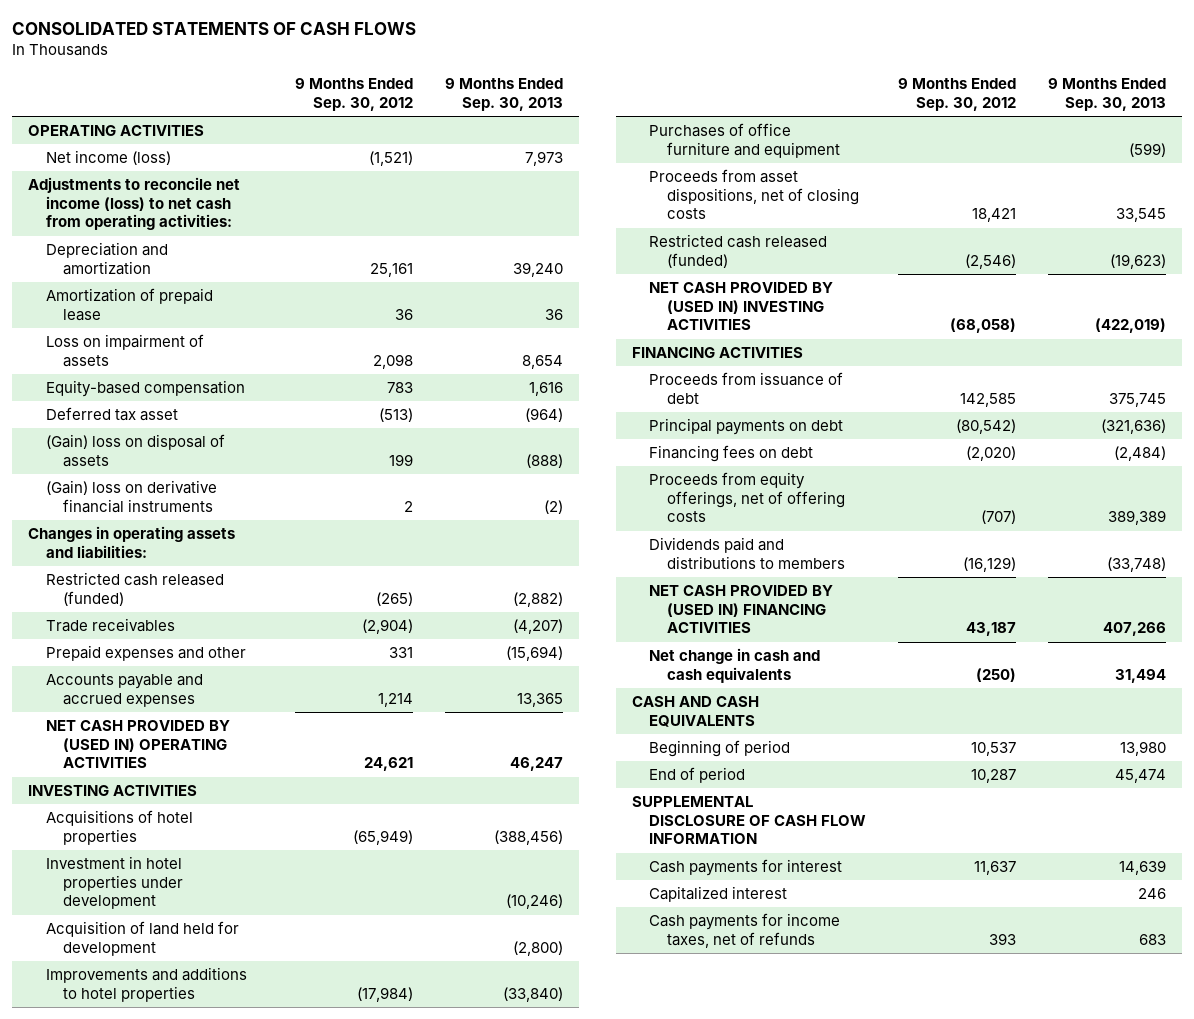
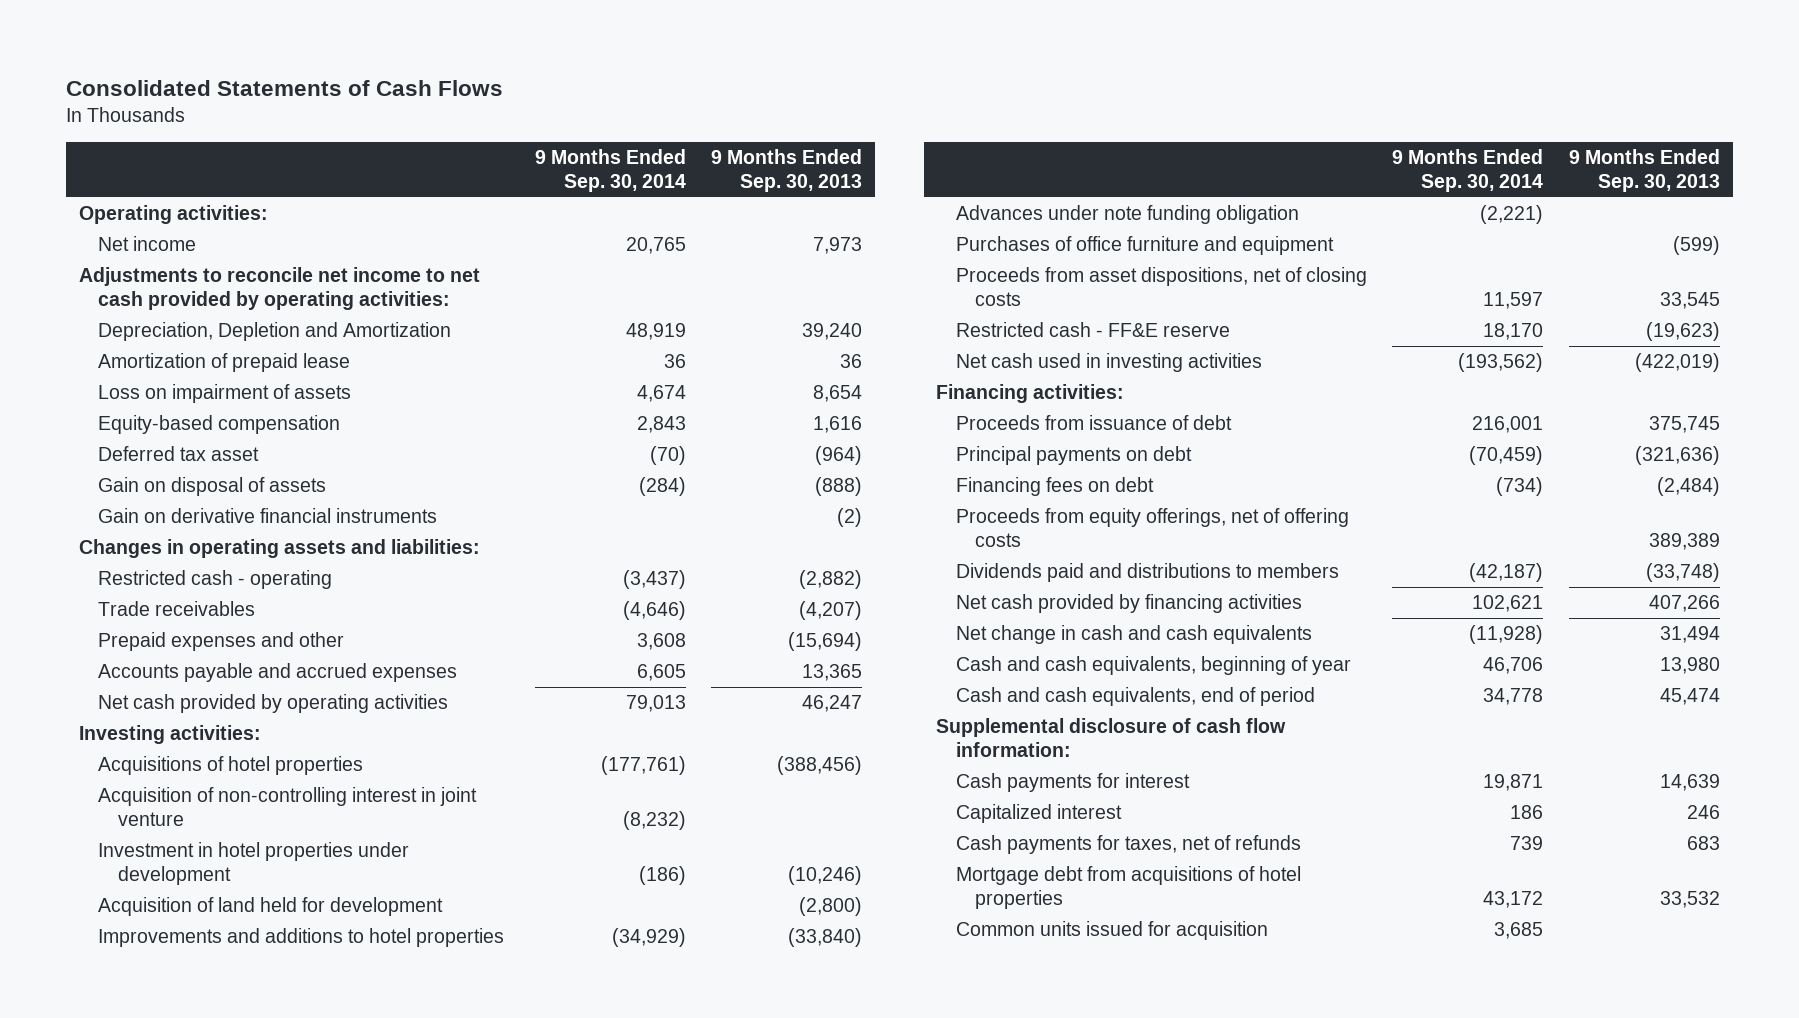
- CONSOLIDATED STATEMENTS OF CASH FLOWS
+ Consolidated Statements of Cash Flows
- | 9 Months Ended Sep. 30, 2012 | 9 Months Ended Sep. 30, 2013
+ | 9 Months Ended Sep. 30, 2014 | 9 Months Ended Sep. 30, 2013
- OPERATING ACTIVITIES
- Net income (loss) | (1,521) | 7,973
- Adjustments to reconcile net income (loss) to net cash from operating activities:
- Depreciation and amortization | 25,161 | 39,240
+ Operating activities:
+ Net income | 20,765 | 7,973
+ Adjustments to reconcile net income to net cash provided by operating activities:
+ Depreciation, Depletion and Amortization | 48,919 | 39,240
- (Gain) loss on disposal of assets | 199 | (888)
- (Gain) loss on derivative financial instruments | 2 | (2)
+ Gain on disposal of assets | (284) | (888)
+ Gain on derivative financial instruments | | (2)
- Restricted cash released (funded) | (265) | (2,882)
+ Restricted cash - operating | (3,437) | (2,882)
- NET CASH PROVIDED BY (USED IN) OPERATING ACTIVITIES | 24,621 | 46,247
- INVESTING ACTIVITIES
+ Net cash provided by operating activities | 79,013 | 46,247
+ Investing activities:
+ Acquisition of non-controlling interest in joint venture | (8,232) |
+ Advances under note funding obligation | (2,221) |
- Restricted cash released (funded) | (2,546) | (19,623)
- NET CASH PROVIDED BY (USED IN) INVESTING ACTIVITIES | (68,058) | (422,019)
- FINANCING ACTIVITIES
+ Restricted cash - FF&E reserve | 18,170 | (19,623)
+ Net cash used in investing activities | (193,562) | (422,019)
+ Financing activities:
- NET CASH PROVIDED BY (USED IN) FINANCING ACTIVITIES | 43,187 | 407,266
+ Net cash provided by financing activities | 102,621 | 407,266
- CASH AND CASH EQUIVALENTS
- Beginning of period | 10,537 | 13,980
- End of period | 10,287 | 45,474
- SUPPLEMENTAL DISCLOSURE OF CASH FLOW INFORMATION
+ Cash and cash equivalents, beginning of year | 46,706 | 13,980
+ Cash and cash equivalents, end of period | 34,778 | 45,474
+ Supplemental disclosure of cash flow information:
- Cash payments for income taxes, net of refunds | 393 | 683
+ Cash payments for taxes, net of refunds | 739 | 683
+ Mortgage debt from acquisitions of hotel properties | 43,172 | 33,532
+ Common units issued for acquisition | 3,685 |

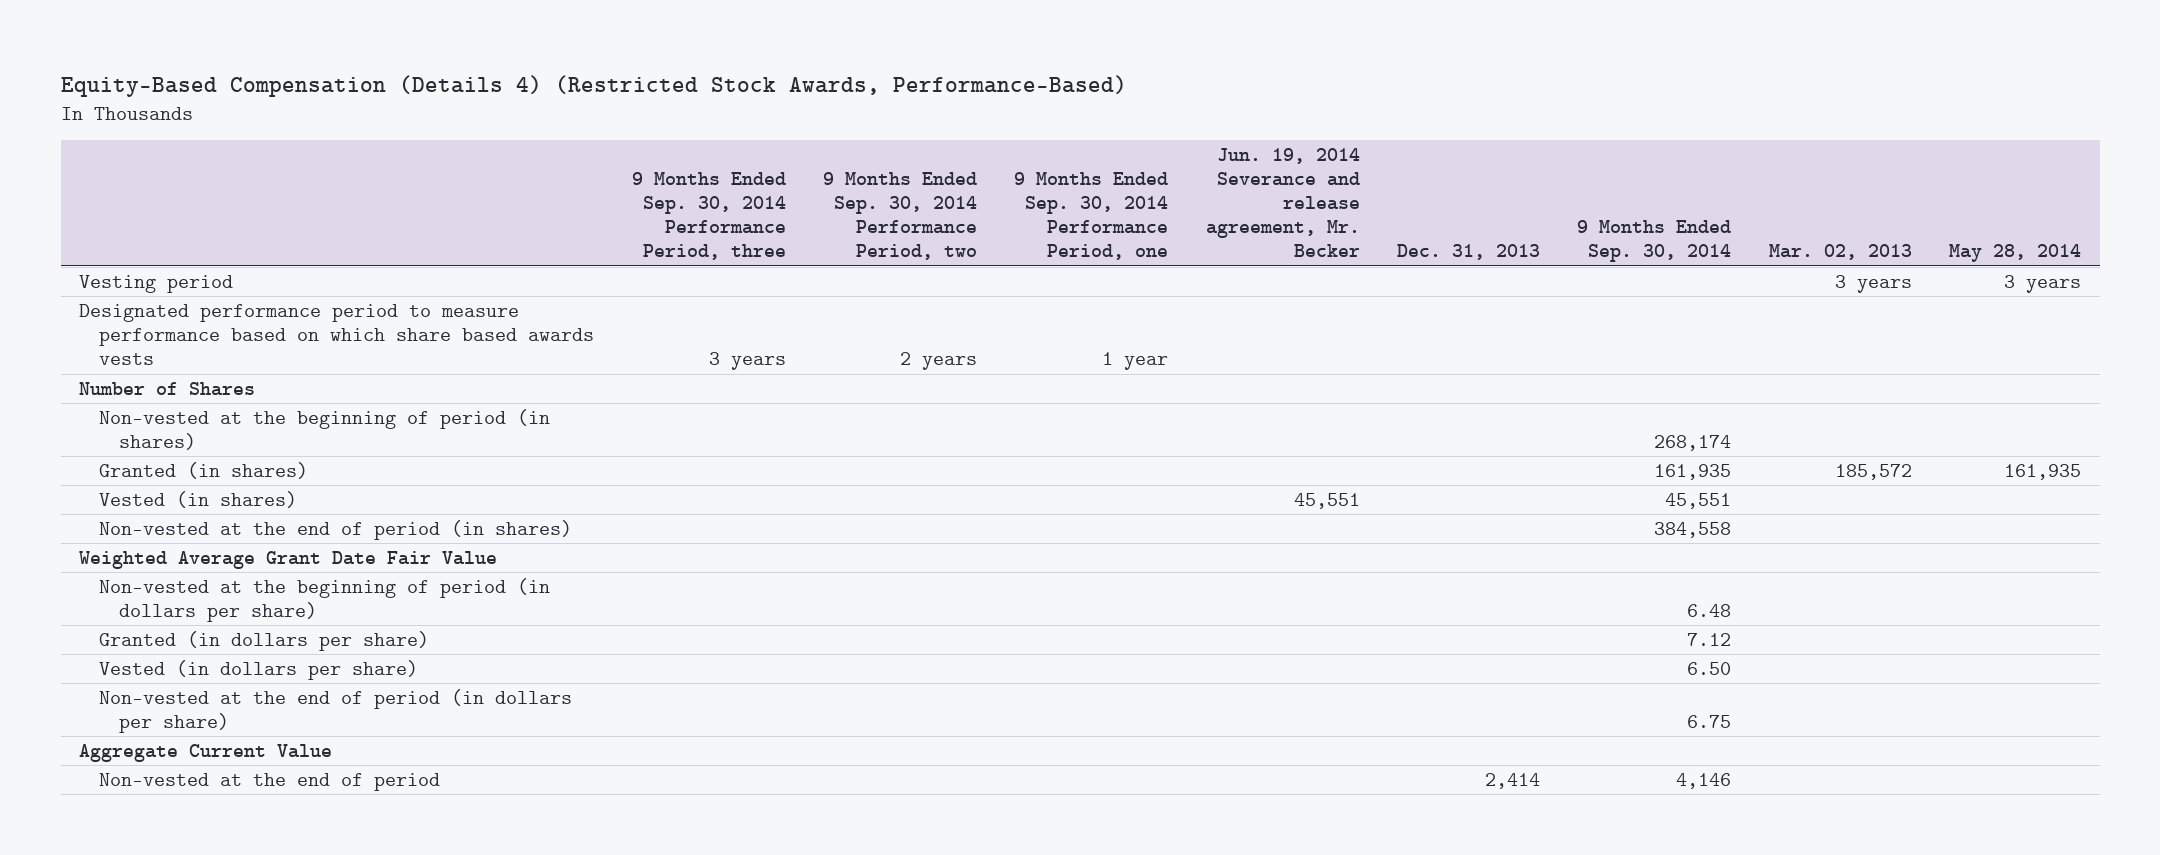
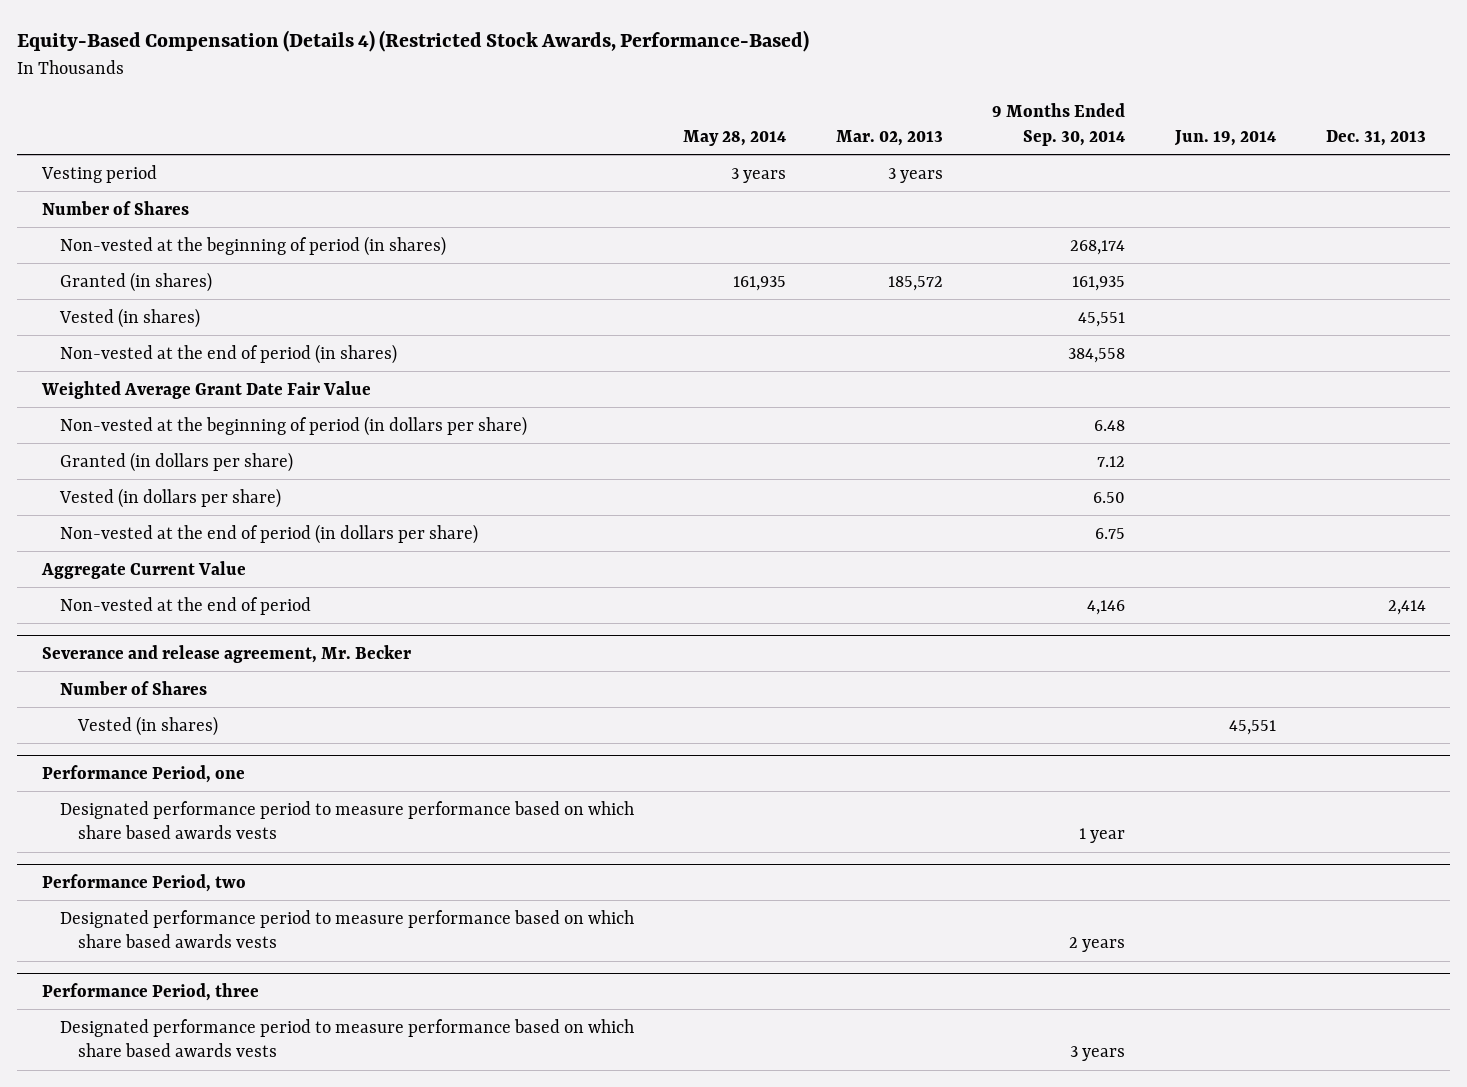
- | 9 Months Ended Sep. 30, 2014 Performance Period, three | 9 Months Ended Sep. 30, 2014 Performance Period, two | 9 Months Ended Sep. 30, 2014 Performance Period, one | Jun. 19, 2014 Severance and release agreement, Mr. Becker | Dec. 31, 2013 | 9 Months Ended Sep. 30, 2014 | Mar. 02, 2013 | May 28, 2014
+ | May 28, 2014 | Mar. 02, 2013 | 9 Months Ended Sep. 30, 2014 | Jun. 19, 2014 | Dec. 31, 2013
- Designated performance period to measure performance based on which share based awards vests | 3 years | 2 years | 1 year | | | | |
+ Severance and release agreement, Mr. Becker
+ Number of Shares
+ Vested (in shares) | | | | 45,551 |
+ Performance Period, one
+ Designated performance period to measure performance based on which share based awards vests | | | 1 year | |
+ Performance Period, two
+ Designated performance period to measure performance based on which share based awards vests | | | 2 years | |
+ Performance Period, three
+ Designated performance period to measure performance based on which share based awards vests | | | 3 years | |

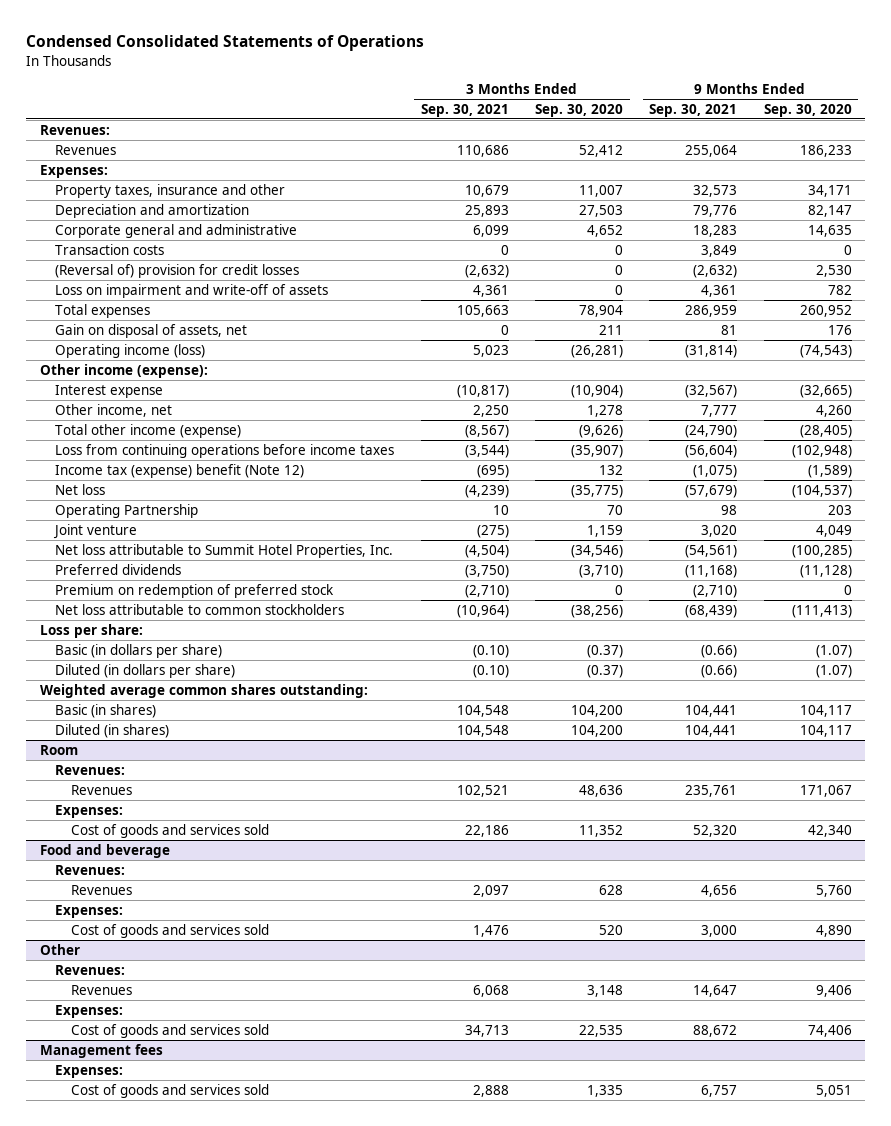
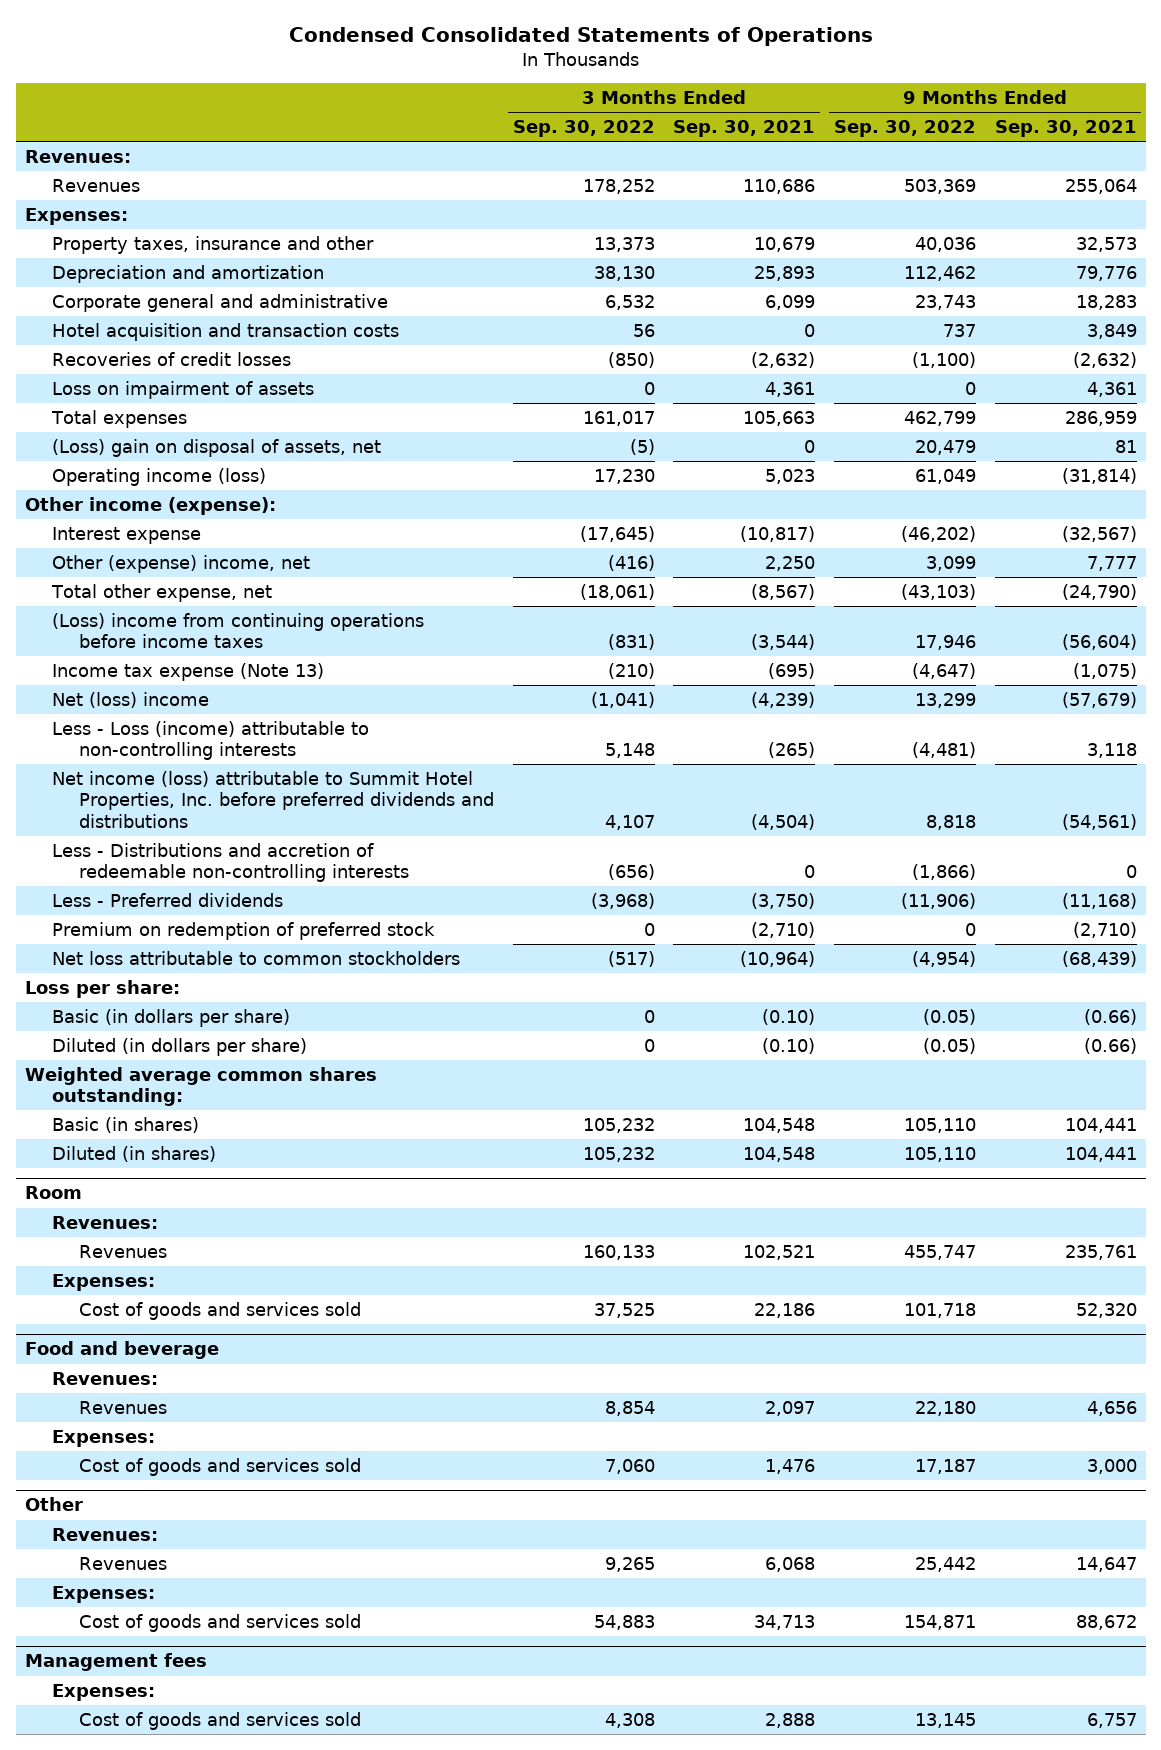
- | 3 Months Ended Sep. 30, 2021 | 3 Months Ended Sep. 30, 2020 | 9 Months Ended Sep. 30, 2021 | 9 Months Ended Sep. 30, 2020
+ | 3 Months Ended Sep. 30, 2022 | 3 Months Ended Sep. 30, 2021 | 9 Months Ended Sep. 30, 2022 | 9 Months Ended Sep. 30, 2021
- Transaction costs | 0 | 0 | 3,849 | 0
- (Reversal of) provision for credit losses | (2,632) | 0 | (2,632) | 2,530
- Loss on impairment and write-off of assets | 4,361 | 0 | 4,361 | 782
+ Hotel acquisition and transaction costs | 56 | 0 | 737 | 3,849
+ Recoveries of credit losses | (850) | (2,632) | (1,100) | (2,632)
+ Loss on impairment of assets | 0 | 4,361 | 0 | 4,361
- Gain on disposal of assets, net | 0 | 211 | 81 | 176
+ (Loss) gain on disposal of assets, net | (5) | 0 | 20,479 | 81
- Other income, net | 2,250 | 1,278 | 7,777 | 4,260
- Total other income (expense) | (8,567) | (9,626) | (24,790) | (28,405)
- Loss from continuing operations before income taxes | (3,544) | (35,907) | (56,604) | (102,948)
- Income tax (expense) benefit (Note 12) | (695) | 132 | (1,075) | (1,589)
- Net loss | (4,239) | (35,775) | (57,679) | (104,537)
- Operating Partnership | 10 | 70 | 98 | 203
- Joint venture | (275) | 1,159 | 3,020 | 4,049
- Net loss attributable to Summit Hotel Properties, Inc. | (4,504) | (34,546) | (54,561) | (100,285)
- Preferred dividends | (3,750) | (3,710) | (11,168) | (11,128)
+ Other (expense) income, net | (416) | 2,250 | 3,099 | 7,777
+ Total other expense, net | (18,061) | (8,567) | (43,103) | (24,790)
+ (Loss) income from continuing operations before income taxes | (831) | (3,544) | 17,946 | (56,604)
+ Income tax expense (Note 13) | (210) | (695) | (4,647) | (1,075)
+ Net (loss) income | (1,041) | (4,239) | 13,299 | (57,679)
+ Less - Loss (income) attributable to non-controlling interests | 5,148 | (265) | (4,481) | 3,118
+ Net income (loss) attributable to Summit Hotel Properties, Inc. before preferred dividends and distributions | 4,107 | (4,504) | 8,818 | (54,561)
+ Less - Distributions and accretion of redeemable non-controlling interests | (656) | 0 | (1,866) | 0
+ Less - Preferred dividends | (3,968) | (3,750) | (11,906) | (11,168)

